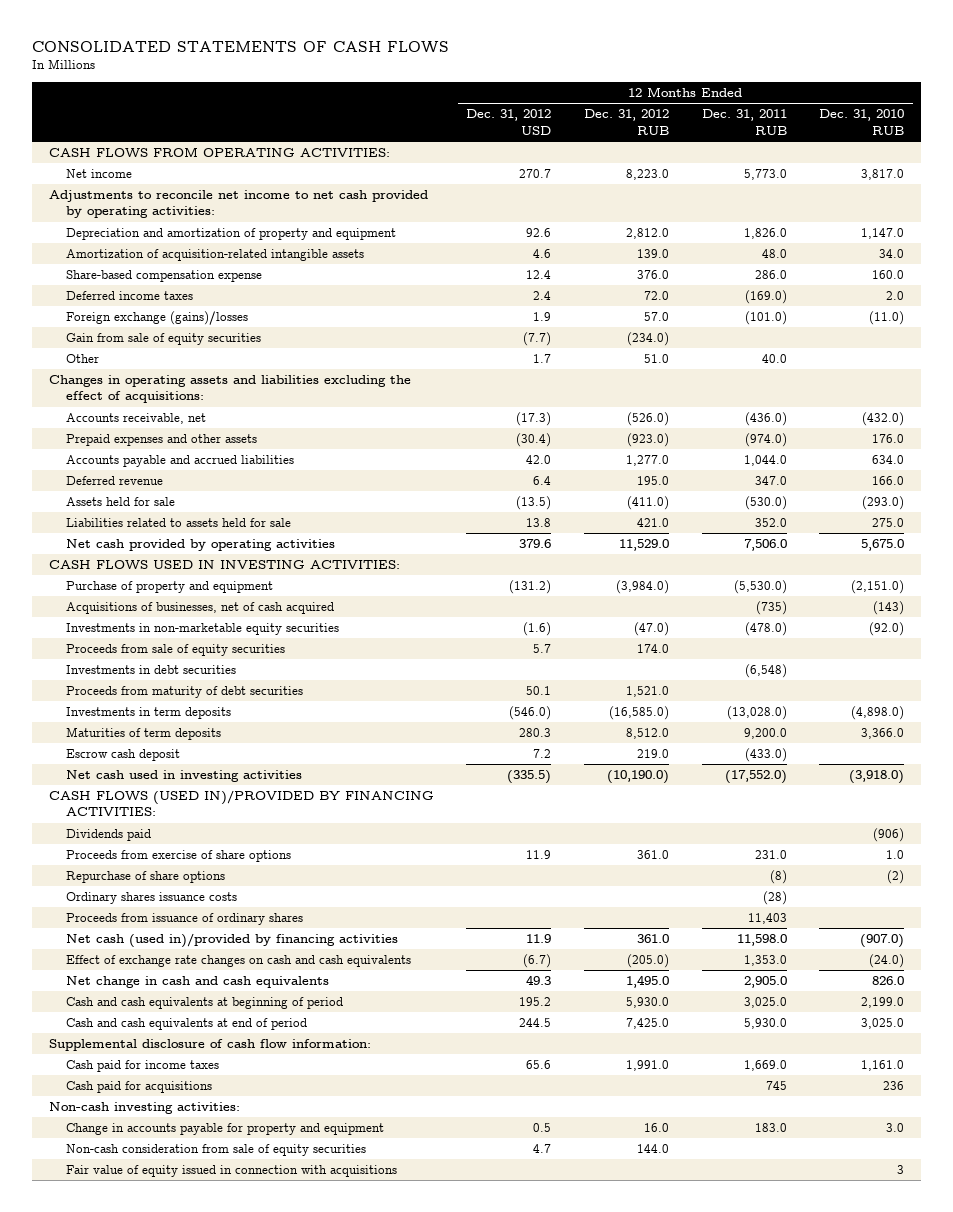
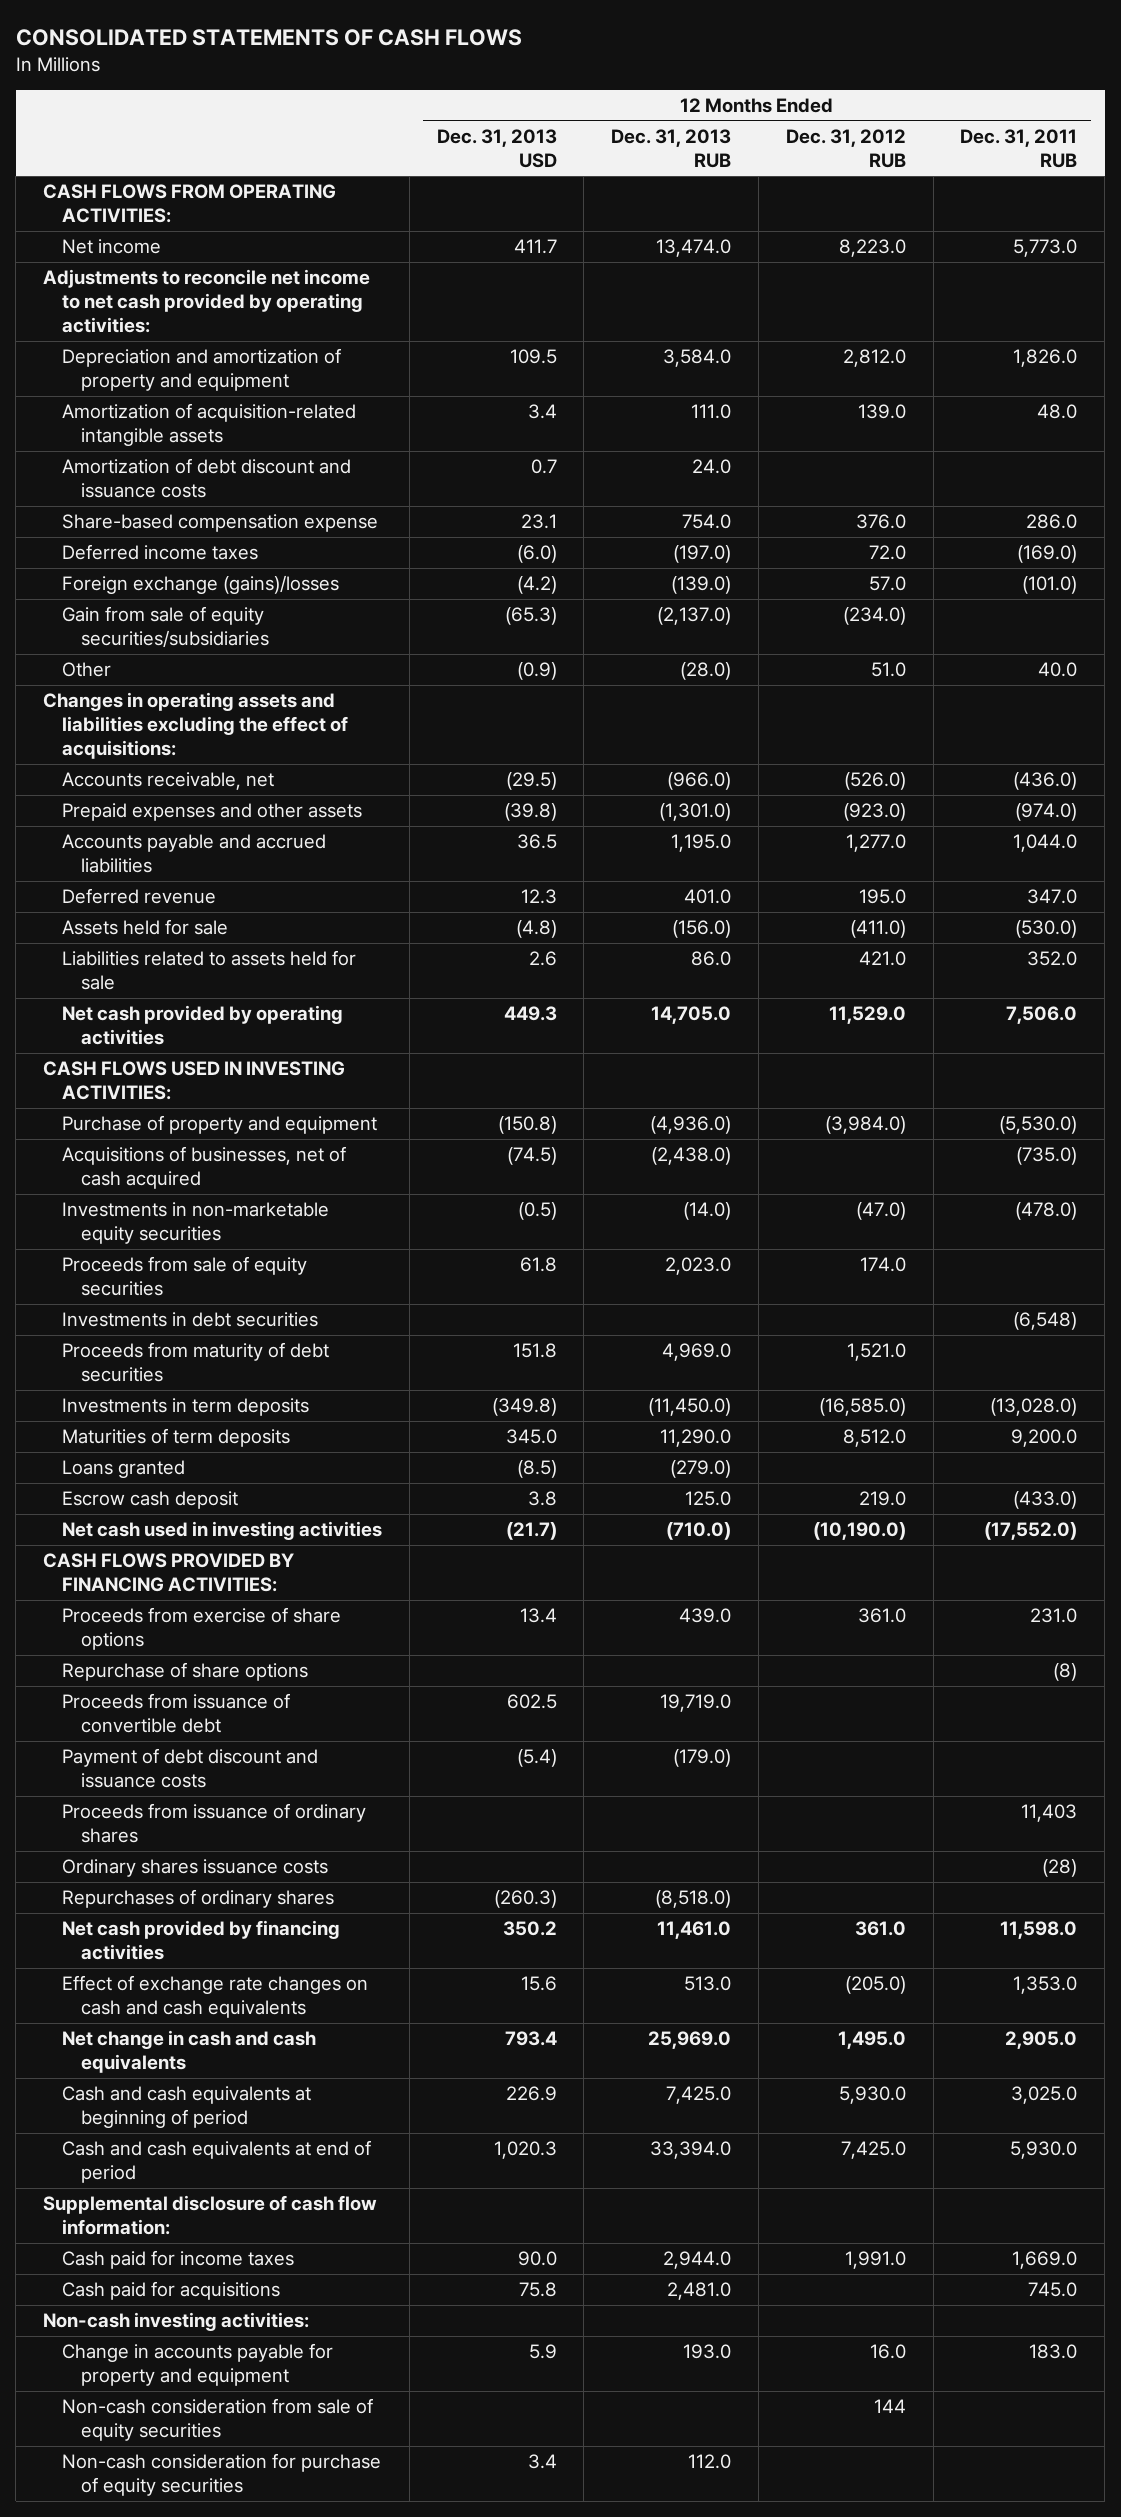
- | 12 Months Ended Dec. 31, 2012 USD | 12 Months Ended Dec. 31, 2012 RUB | 12 Months Ended Dec. 31, 2011 RUB | 12 Months Ended Dec. 31, 2010 RUB
+ | 12 Months Ended Dec. 31, 2013 USD | 12 Months Ended Dec. 31, 2013 RUB | 12 Months Ended Dec. 31, 2012 RUB | 12 Months Ended Dec. 31, 2011 RUB
+ Amortization of debt discount and issuance costs | 0.7 | 24.0 | |
- Gain from sale of equity securities | (7.7) | (234.0) | |
+ Gain from sale of equity securities/subsidiaries | (65.3) | (2,137.0) | (234.0) |
- Acquisitions of businesses, net of cash acquired | | | (735) | (143)
+ Acquisitions of businesses, net of cash acquired | (74.5) | (2,438.0) | | (735.0)
+ Loans granted | (8.5) | (279.0) | |
- CASH FLOWS (USED IN)/PROVIDED BY FINANCING ACTIVITIES:
- Dividends paid | | | | (906)
+ CASH FLOWS PROVIDED BY FINANCING ACTIVITIES:
+ Proceeds from issuance of convertible debt | 602.5 | 19,719.0 | |
+ Payment of debt discount and issuance costs | (5.4) | (179.0) | |
- Net cash (used in)/provided by financing activities | 11.9 | 361.0 | 11,598.0 | (907.0)
moved down: Ordinary shares issuance costs | | | | (28)
+ Repurchases of ordinary shares | (260.3) | (8,518.0) | |
+ Net cash provided by financing activities | 350.2 | 11,461.0 | 361.0 | 11,598.0
- Cash paid for acquisitions | | | 745 | 236
+ Cash paid for acquisitions | 75.8 | 2,481.0 | | 745.0
- Non-cash consideration from sale of equity securities | 4.7 | 144.0 | |
- Fair value of equity issued in connection with acquisitions | | | | 3
+ Non-cash consideration from sale of equity securities | | | 144 |
+ Non-cash consideration for purchase of equity securities | 3.4 | 112.0 | |

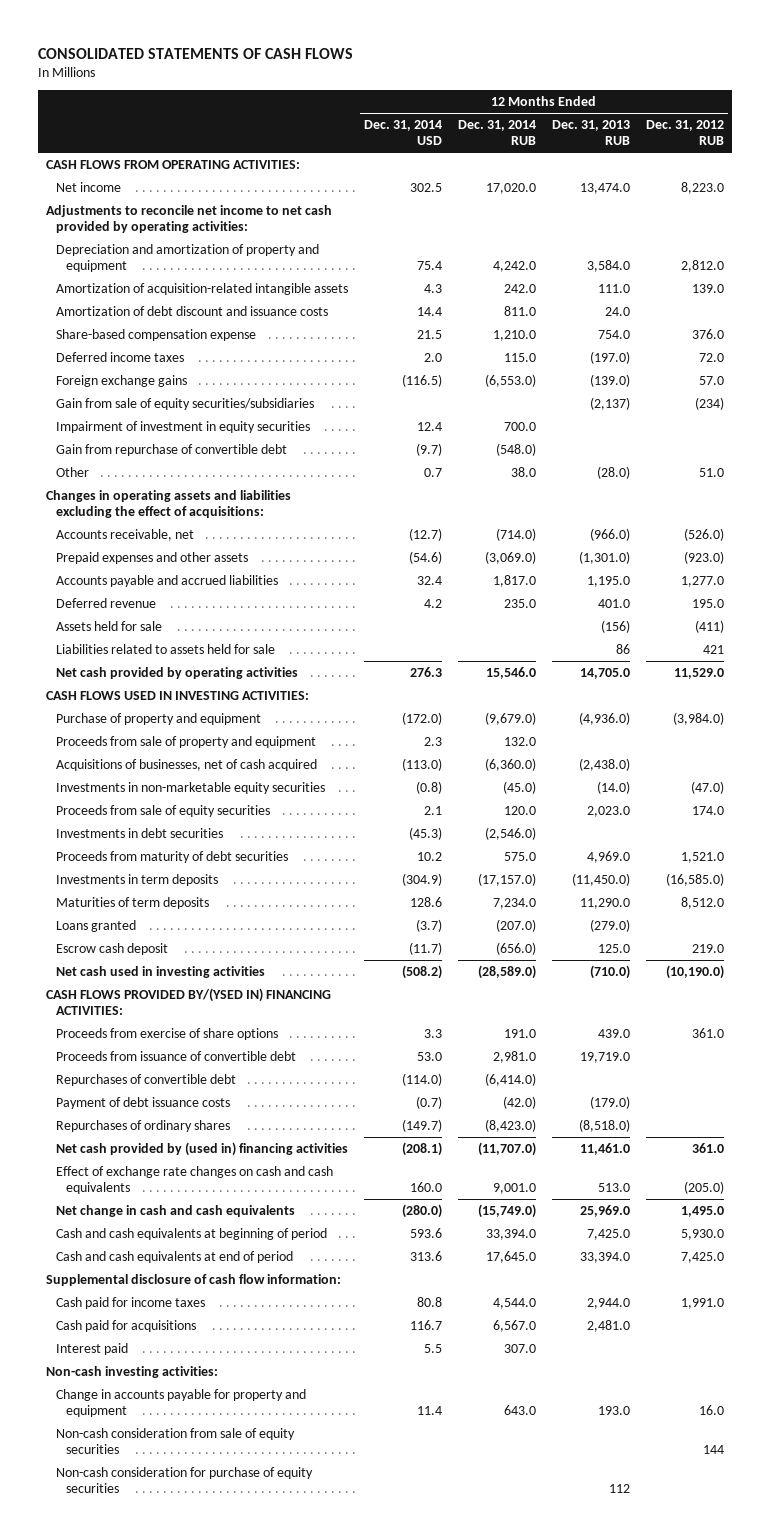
- | 12 Months Ended Dec. 31, 2013 USD | 12 Months Ended Dec. 31, 2013 RUB | 12 Months Ended Dec. 31, 2012 RUB | 12 Months Ended Dec. 31, 2011 RUB
+ | 12 Months Ended Dec. 31, 2014 USD | 12 Months Ended Dec. 31, 2014 RUB | 12 Months Ended Dec. 31, 2013 RUB | 12 Months Ended Dec. 31, 2012 RUB
- Foreign exchange (gains)/losses | (4.2) | (139.0) | 57.0 | (101.0)
- Gain from sale of equity securities/subsidiaries | (65.3) | (2,137.0) | (234.0) |
+ Foreign exchange gains | (116.5) | (6,553.0) | (139.0) | 57.0
+ Gain from sale of equity securities/subsidiaries | | | (2,137) | (234)
+ Impairment of investment in equity securities | 12.4 | 700.0 | |
+ Gain from repurchase of convertible debt | (9.7) | (548.0) | |
- Assets held for sale | (4.8) | (156.0) | (411.0) | (530.0)
- Liabilities related to assets held for sale | 2.6 | 86.0 | 421.0 | 352.0
+ Assets held for sale | | | (156) | (411)
+ Liabilities related to assets held for sale | | | 86 | 421
+ Proceeds from sale of property and equipment | 2.3 | 132.0 | |
- CASH FLOWS PROVIDED BY FINANCING ACTIVITIES:
+ CASH FLOWS PROVIDED BY/(YSED IN) FINANCING ACTIVITIES:
- Repurchase of share options | | | | (8)
- Payment of debt discount and issuance costs | (5.4) | (179.0) | |
- Proceeds from issuance of ordinary shares | | | | 11,403
- Ordinary shares issuance costs | | | | (28)
+ Repurchases of convertible debt | (114.0) | (6,414.0) | |
+ Payment of debt issuance costs | (0.7) | (42.0) | (179.0) |
- Net cash provided by financing activities | 350.2 | 11,461.0 | 361.0 | 11,598.0
+ Net cash provided by (used in) financing activities | (208.1) | (11,707.0) | 11,461.0 | 361.0
+ Interest paid | 5.5 | 307.0 | |
- Non-cash consideration for purchase of equity securities | 3.4 | 112.0 | |
+ Non-cash consideration for purchase of equity securities | | | 112 |

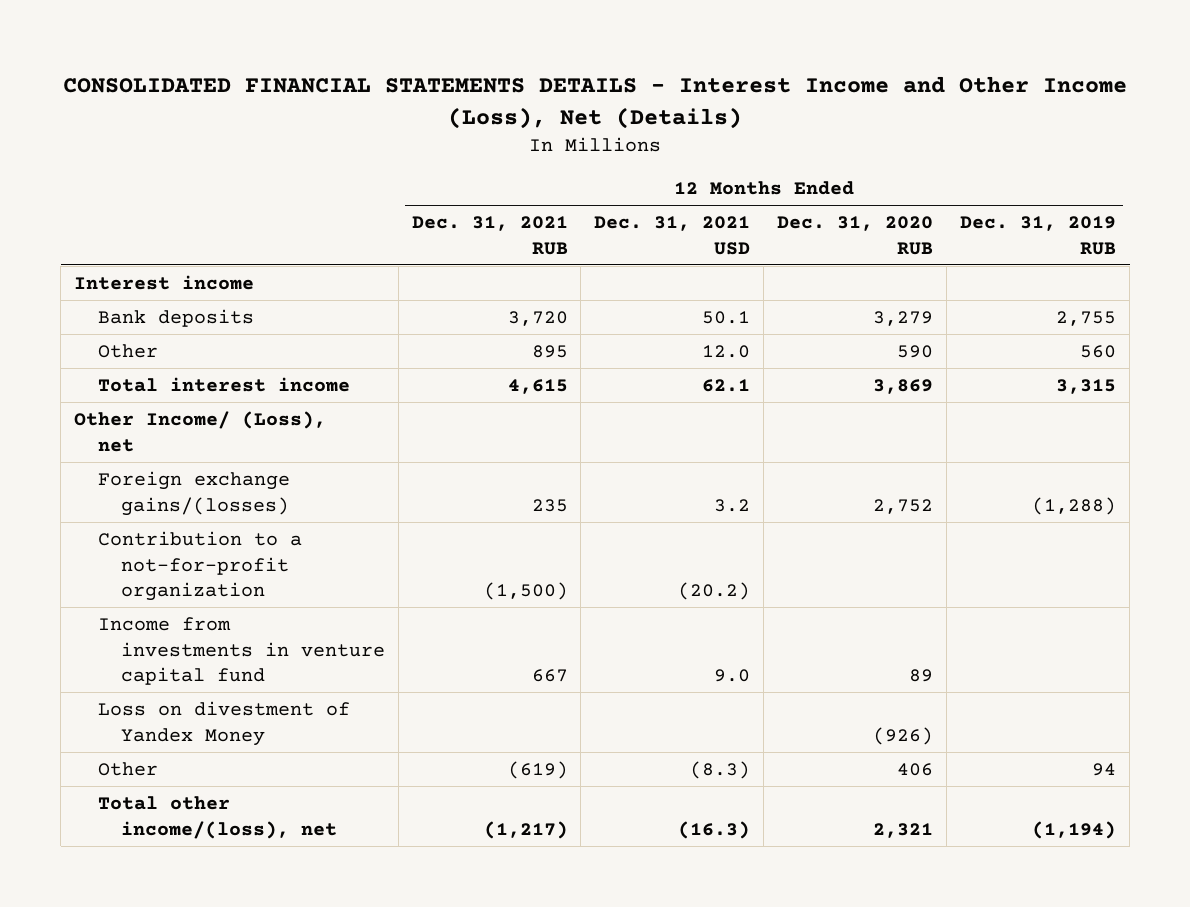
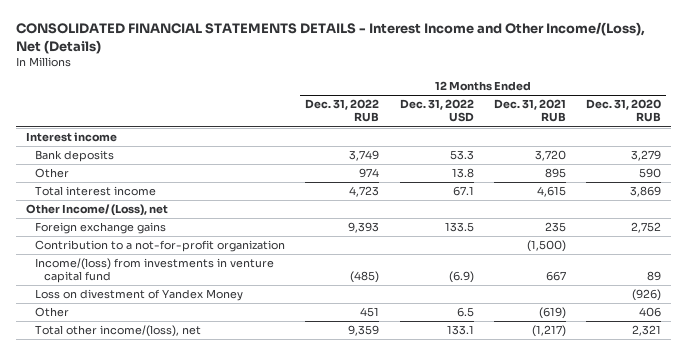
- CONSOLIDATED FINANCIAL STATEMENTS DETAILS - Interest Income and Other Income (Loss), Net (Details)
+ CONSOLIDATED FINANCIAL STATEMENTS DETAILS - Interest Income and Other Income/(Loss), Net (Details)
- | 12 Months Ended Dec. 31, 2021 RUB | 12 Months Ended Dec. 31, 2021 USD | 12 Months Ended Dec. 31, 2020 RUB | 12 Months Ended Dec. 31, 2019 RUB
+ | 12 Months Ended Dec. 31, 2022 RUB | 12 Months Ended Dec. 31, 2022 USD | 12 Months Ended Dec. 31, 2021 RUB | 12 Months Ended Dec. 31, 2020 RUB
- Foreign exchange gains/(losses) | 235 | 3.2 | 2,752 | (1,288)
+ Foreign exchange gains | 9,393 | 133.5 | 235 | 2,752
- Income from investments in venture capital fund | 667 | 9.0 | 89 |
+ Income/(loss) from investments in venture capital fund | (485) | (6.9) | 667 | 89

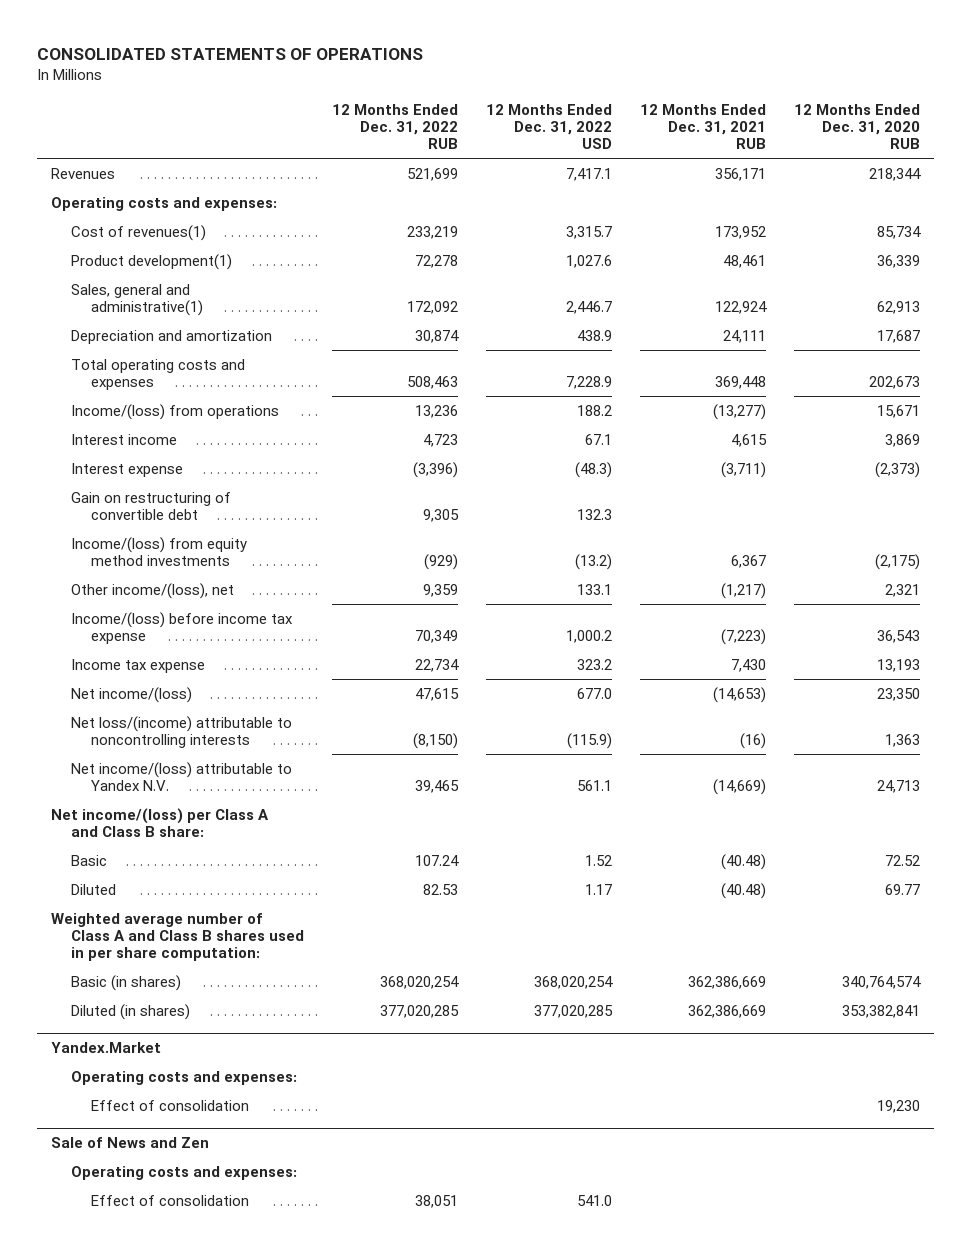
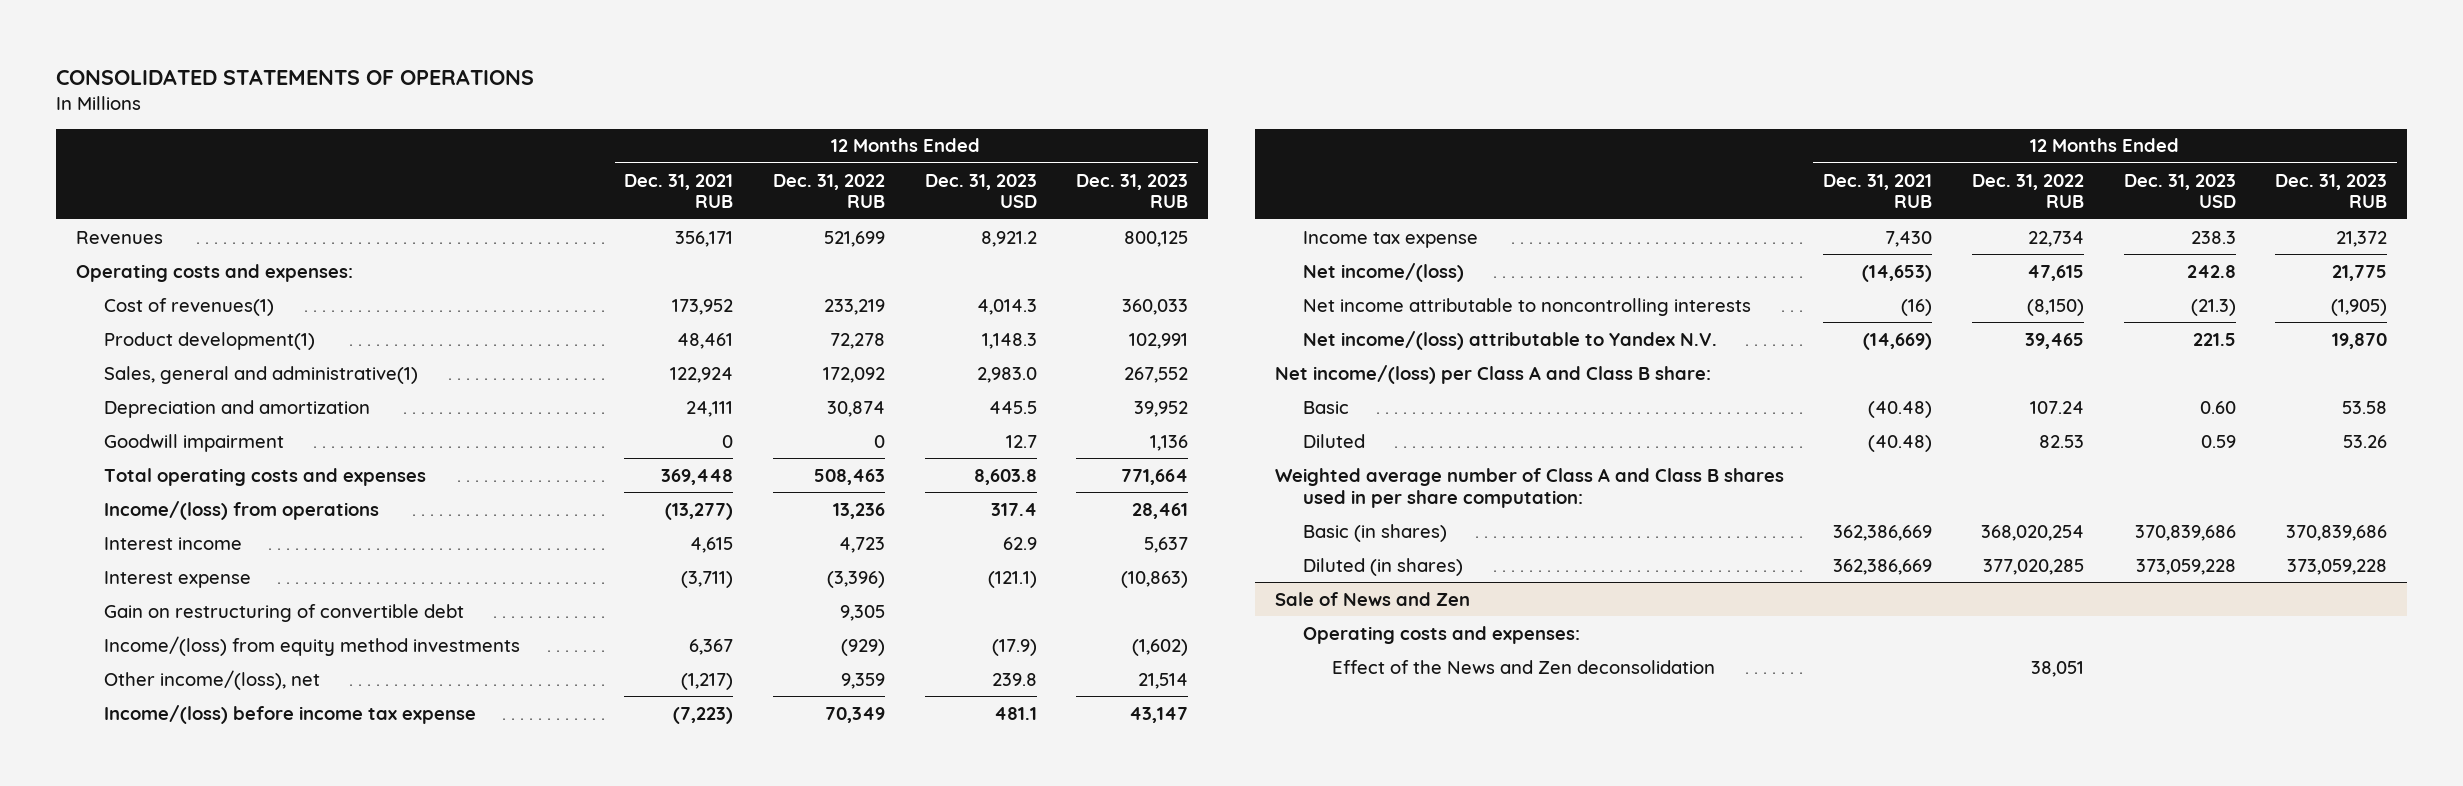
- | 12 Months Ended Dec. 31, 2022 RUB | 12 Months Ended Dec. 31, 2022 USD | 12 Months Ended Dec. 31, 2021 RUB | 12 Months Ended Dec. 31, 2020 RUB
+ | 12 Months Ended Dec. 31, 2021 RUB | 12 Months Ended Dec. 31, 2022 RUB | 12 Months Ended Dec. 31, 2023 USD | 12 Months Ended Dec. 31, 2023 RUB
+ Goodwill impairment | 0 | 0 | 12.7 | 1,136
- Net loss/(income) attributable to noncontrolling interests | (8,150) | (115.9) | (16) | 1,363
+ Net income attributable to noncontrolling interests | (16) | (8,150) | (21.3) | (1,905)
- Yandex.Market
- Operating costs and expenses:
- Effect of consolidation | | | | 19,230
@ Sale of News and Zen
- Effect of consolidation | 38,051 | 541.0 | |
+ Effect of the News and Zen deconsolidation | | 38,051 | |

